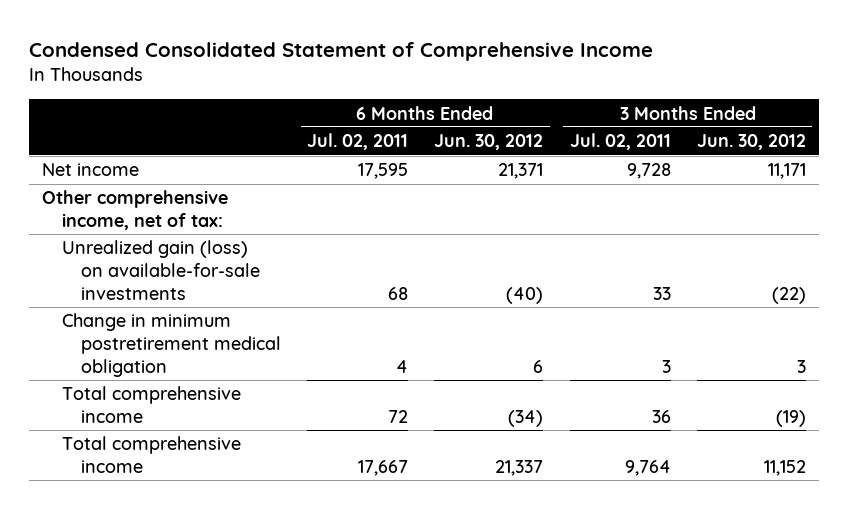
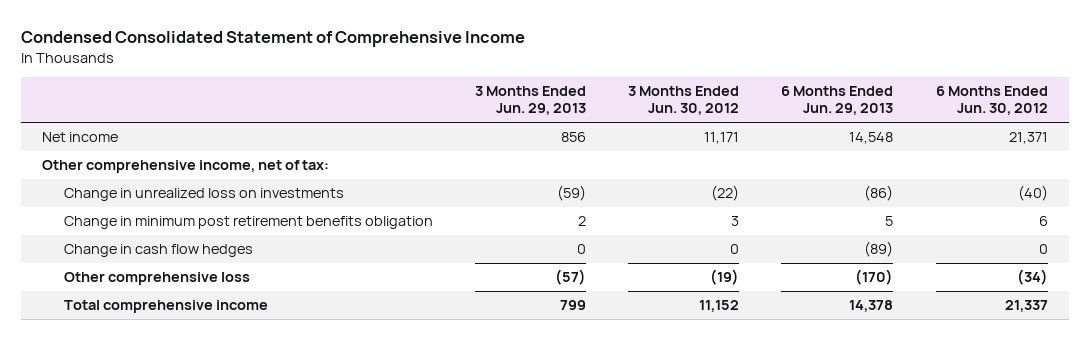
- | 6 Months Ended Jul. 02, 2011 | 6 Months Ended Jun. 30, 2012 | 3 Months Ended Jul. 02, 2011 | 3 Months Ended Jun. 30, 2012
+ | 3 Months Ended Jun. 29, 2013 | 3 Months Ended Jun. 30, 2012 | 6 Months Ended Jun. 29, 2013 | 6 Months Ended Jun. 30, 2012
- Unrealized gain (loss) on available-for-sale investments | 68 | (40) | 33 | (22)
- Change in minimum postretirement medical obligation | 4 | 6 | 3 | 3
- Total comprehensive income | 72 | (34) | 36 | (19)
+ Change in unrealized loss on investments | (59) | (22) | (86) | (40)
+ Change in minimum post retirement benefits obligation | 2 | 3 | 5 | 6
+ Change in cash flow hedges | 0 | 0 | (89) | 0
+ Other comprehensive loss | (57) | (19) | (170) | (34)

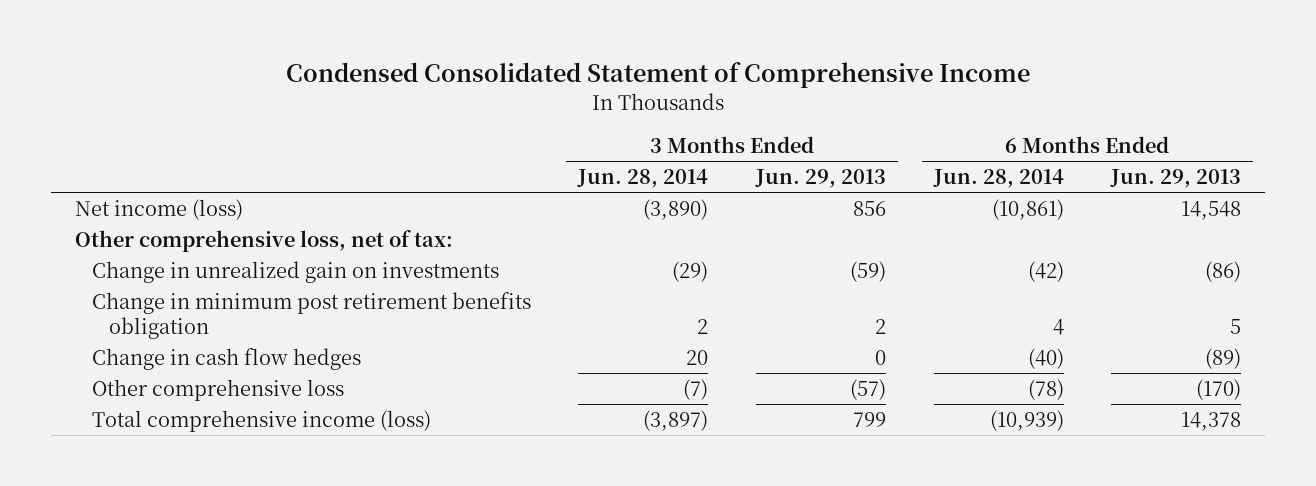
- | 3 Months Ended Jun. 29, 2013 | 3 Months Ended Jun. 30, 2012 | 6 Months Ended Jun. 29, 2013 | 6 Months Ended Jun. 30, 2012
+ | 3 Months Ended Jun. 28, 2014 | 3 Months Ended Jun. 29, 2013 | 6 Months Ended Jun. 28, 2014 | 6 Months Ended Jun. 29, 2013
- Net income | 856 | 11,171 | 14,548 | 21,371
- Other comprehensive income, net of tax:
- Change in unrealized loss on investments | (59) | (22) | (86) | (40)
+ Net income (loss) | (3,890) | 856 | (10,861) | 14,548
+ Other comprehensive loss, net of tax:
+ Change in unrealized gain on investments | (29) | (59) | (42) | (86)
- Total comprehensive income | 799 | 11,152 | 14,378 | 21,337
+ Total comprehensive income (loss) | (3,897) | 799 | (10,939) | 14,378

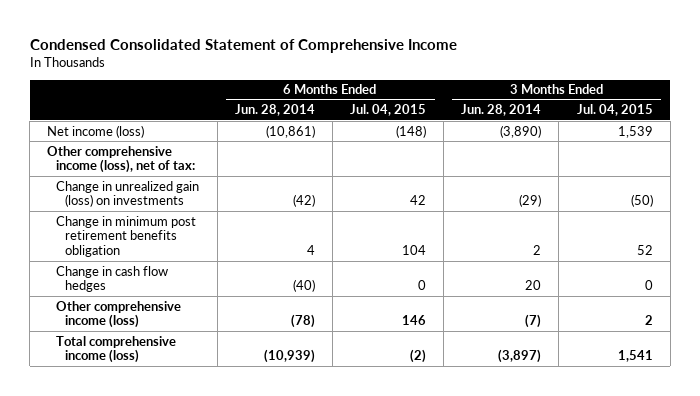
- | 3 Months Ended Jun. 28, 2014 | 3 Months Ended Jun. 29, 2013 | 6 Months Ended Jun. 28, 2014 | 6 Months Ended Jun. 29, 2013
+ | 6 Months Ended Jun. 28, 2014 | 6 Months Ended Jul. 04, 2015 | 3 Months Ended Jun. 28, 2014 | 3 Months Ended Jul. 04, 2015
- Other comprehensive loss, net of tax:
- Change in unrealized gain on investments | (29) | (59) | (42) | (86)
+ Other comprehensive income (loss), net of tax:
+ Change in unrealized gain (loss) on investments | (42) | 42 | (29) | (50)
- Other comprehensive loss | (7) | (57) | (78) | (170)
+ Other comprehensive income (loss) | (78) | 146 | (7) | 2

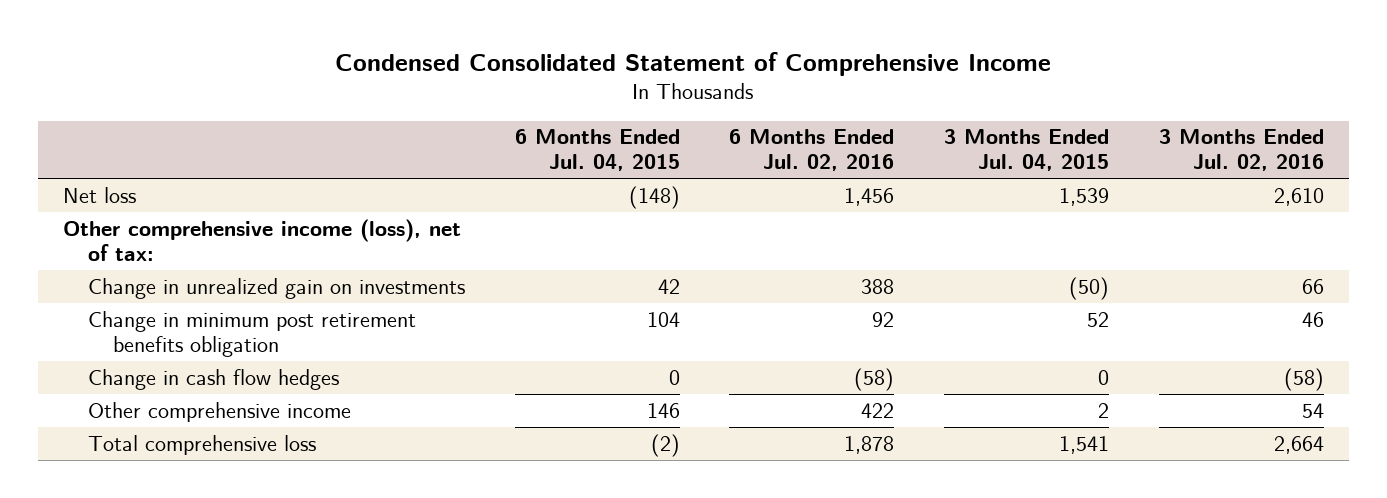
- | 6 Months Ended Jun. 28, 2014 | 6 Months Ended Jul. 04, 2015 | 3 Months Ended Jun. 28, 2014 | 3 Months Ended Jul. 04, 2015
+ | 6 Months Ended Jul. 04, 2015 | 6 Months Ended Jul. 02, 2016 | 3 Months Ended Jul. 04, 2015 | 3 Months Ended Jul. 02, 2016
- Net income (loss) | (10,861) | (148) | (3,890) | 1,539
+ Net loss | (148) | 1,456 | 1,539 | 2,610
- Change in unrealized gain (loss) on investments | (42) | 42 | (29) | (50)
+ Change in unrealized gain on investments | 42 | 388 | (50) | 66
- Other comprehensive income (loss) | (78) | 146 | (7) | 2
- Total comprehensive income (loss) | (10,939) | (2) | (3,897) | 1,541
+ Other comprehensive income | 146 | 422 | 2 | 54
+ Total comprehensive loss | (2) | 1,878 | 1,541 | 2,664

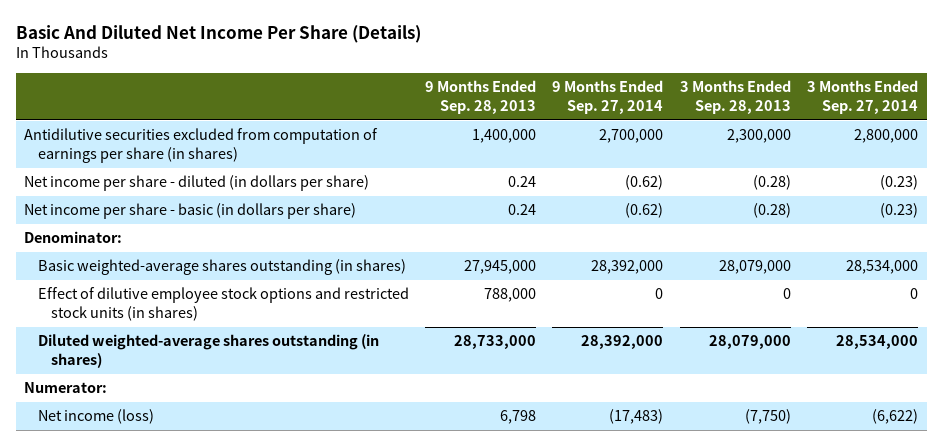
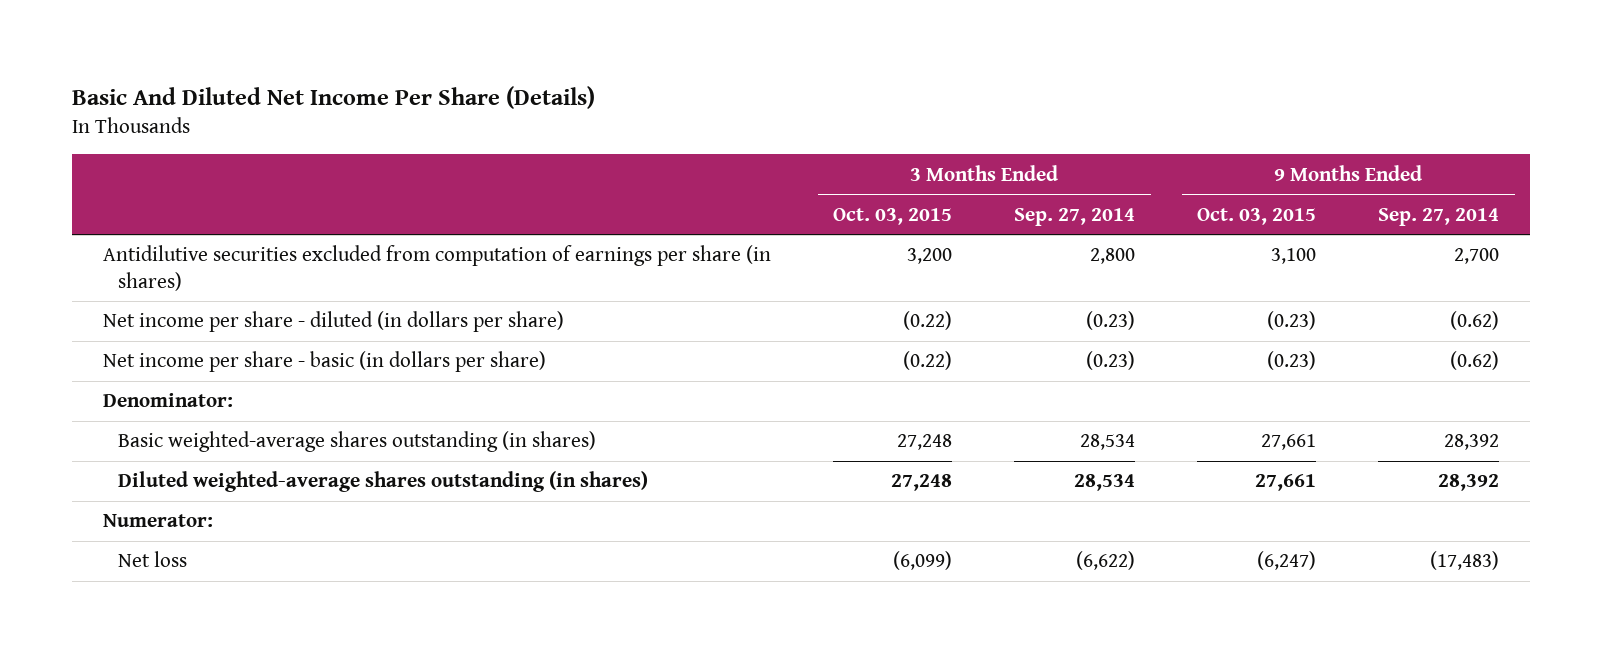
- | 9 Months Ended Sep. 28, 2013 | 9 Months Ended Sep. 27, 2014 | 3 Months Ended Sep. 28, 2013 | 3 Months Ended Sep. 27, 2014
+ | 3 Months Ended Oct. 03, 2015 | 3 Months Ended Sep. 27, 2014 | 9 Months Ended Oct. 03, 2015 | 9 Months Ended Sep. 27, 2014
- Antidilutive securities excluded from computation of earnings per share (in shares) | 1,400,000 | 2,700,000 | 2,300,000 | 2,800,000
+ Antidilutive securities excluded from computation of earnings per share (in shares) | 3,200 | 2,800 | 3,100 | 2,700
- Basic weighted-average shares outstanding (in shares) | 27,945,000 | 28,392,000 | 28,079,000 | 28,534,000
- Effect of dilutive employee stock options and restricted stock units (in shares) | 788,000 | 0 | 0 | 0
- Diluted weighted-average shares outstanding (in shares) | 28,733,000 | 28,392,000 | 28,079,000 | 28,534,000
+ Basic weighted-average shares outstanding (in shares) | 27,248 | 28,534 | 27,661 | 28,392
+ Diluted weighted-average shares outstanding (in shares) | 27,248 | 28,534 | 27,661 | 28,392
- Net income (loss) | 6,798 | (17,483) | (7,750) | (6,622)
+ Net loss | (6,099) | (6,622) | (6,247) | (17,483)

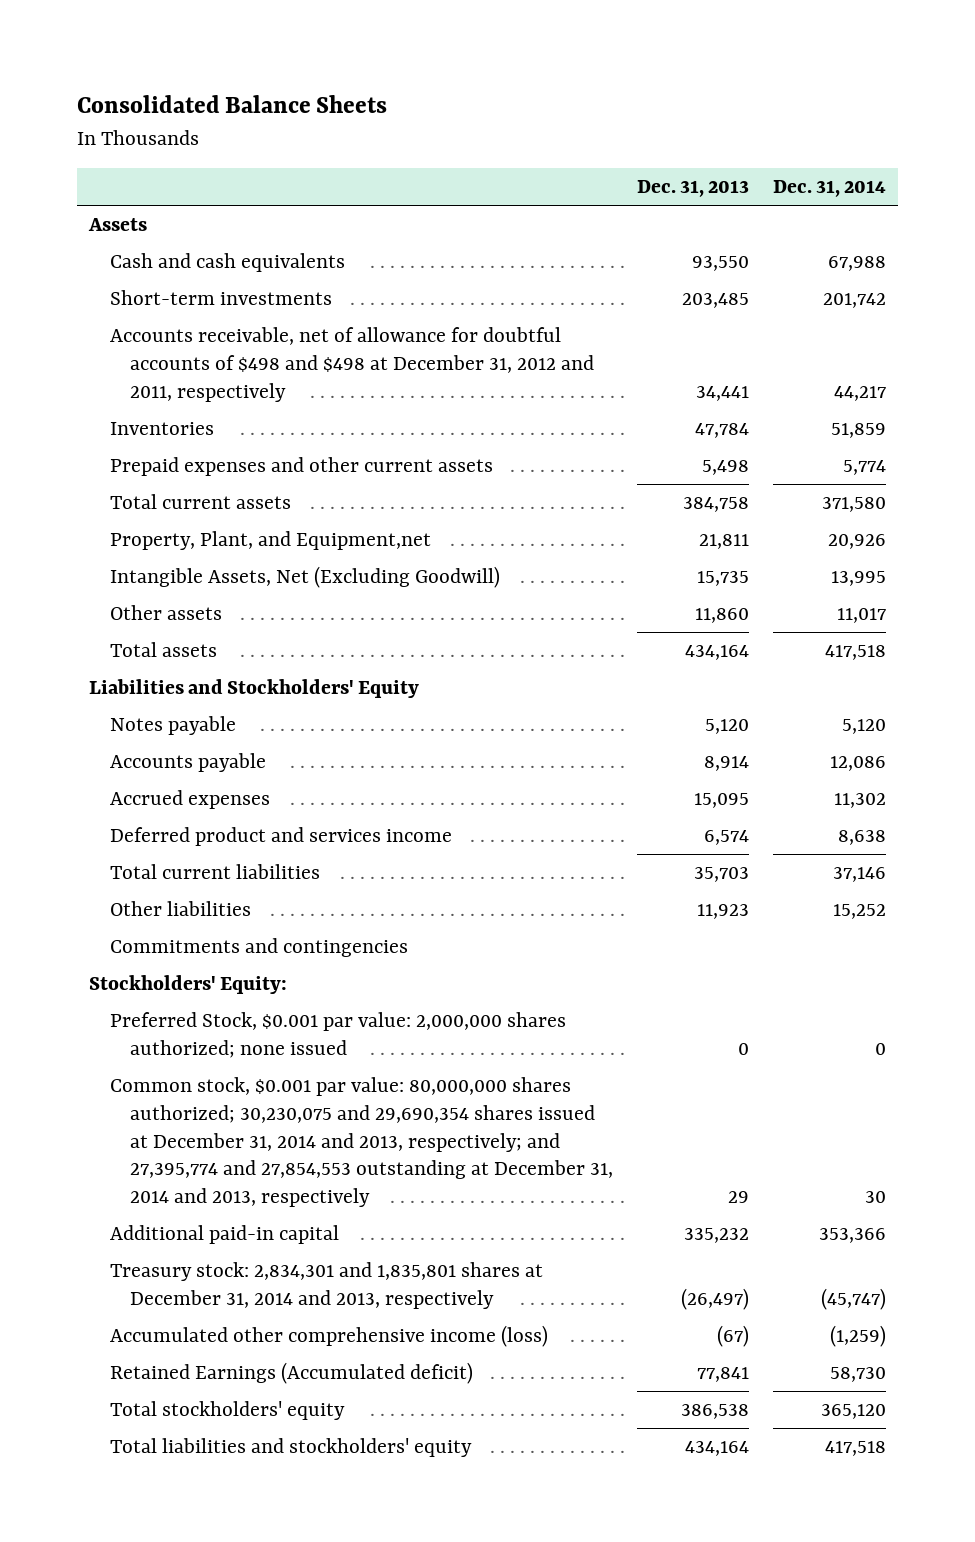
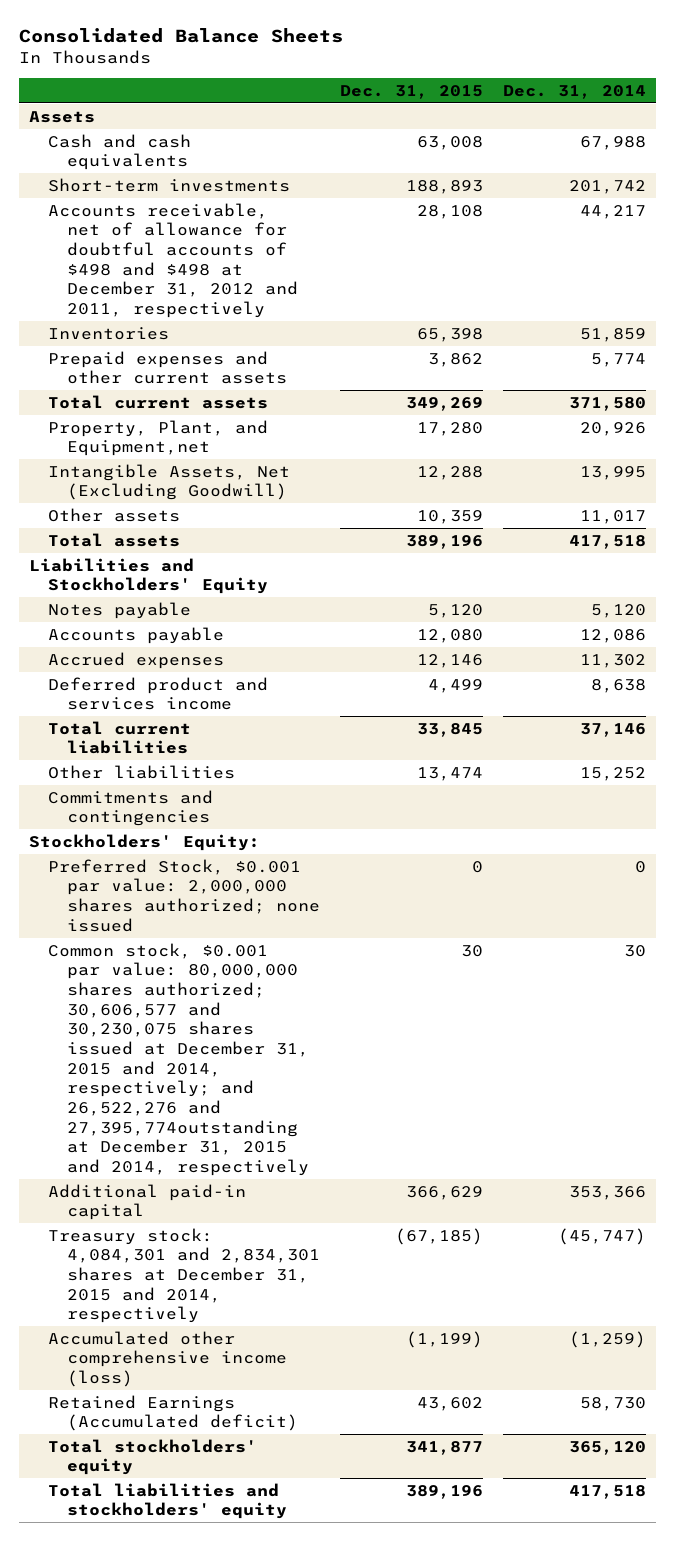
- | Dec. 31, 2013 | Dec. 31, 2014
+ | Dec. 31, 2015 | Dec. 31, 2014
- Common stock, $0.001 par value: 80,000,000 shares authorized; 30,230,075 and 29,690,354 shares issued at December 31, 2014 and 2013, respectively; and 27,395,774 and 27,854,553 outstanding at December 31, 2014 and 2013, respectively | 29 | 30
+ Common stock, $0.001 par value: 80,000,000 shares authorized; 30,606,577 and 30,230,075 shares issued at December 31, 2015 and 2014, respectively; and 26,522,276 and 27,395,774outstanding at December 31, 2015 and 2014, respectively | 30 | 30
- Treasury stock: 2,834,301 and 1,835,801 shares at December 31, 2014 and 2013, respectively | (26,497) | (45,747)
+ Treasury stock: 4,084,301 and 2,834,301 shares at December 31, 2015 and 2014, respectively | (67,185) | (45,747)

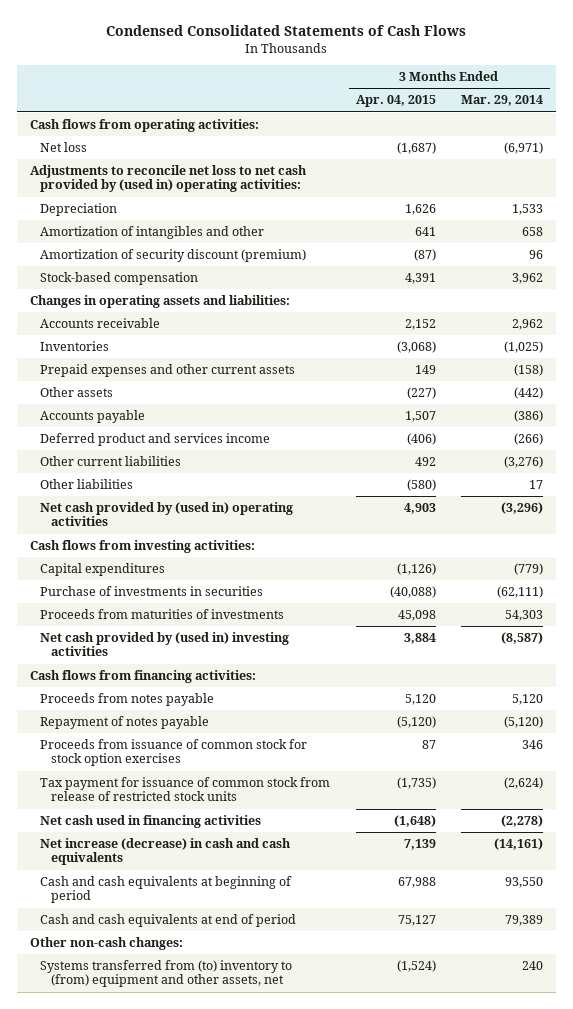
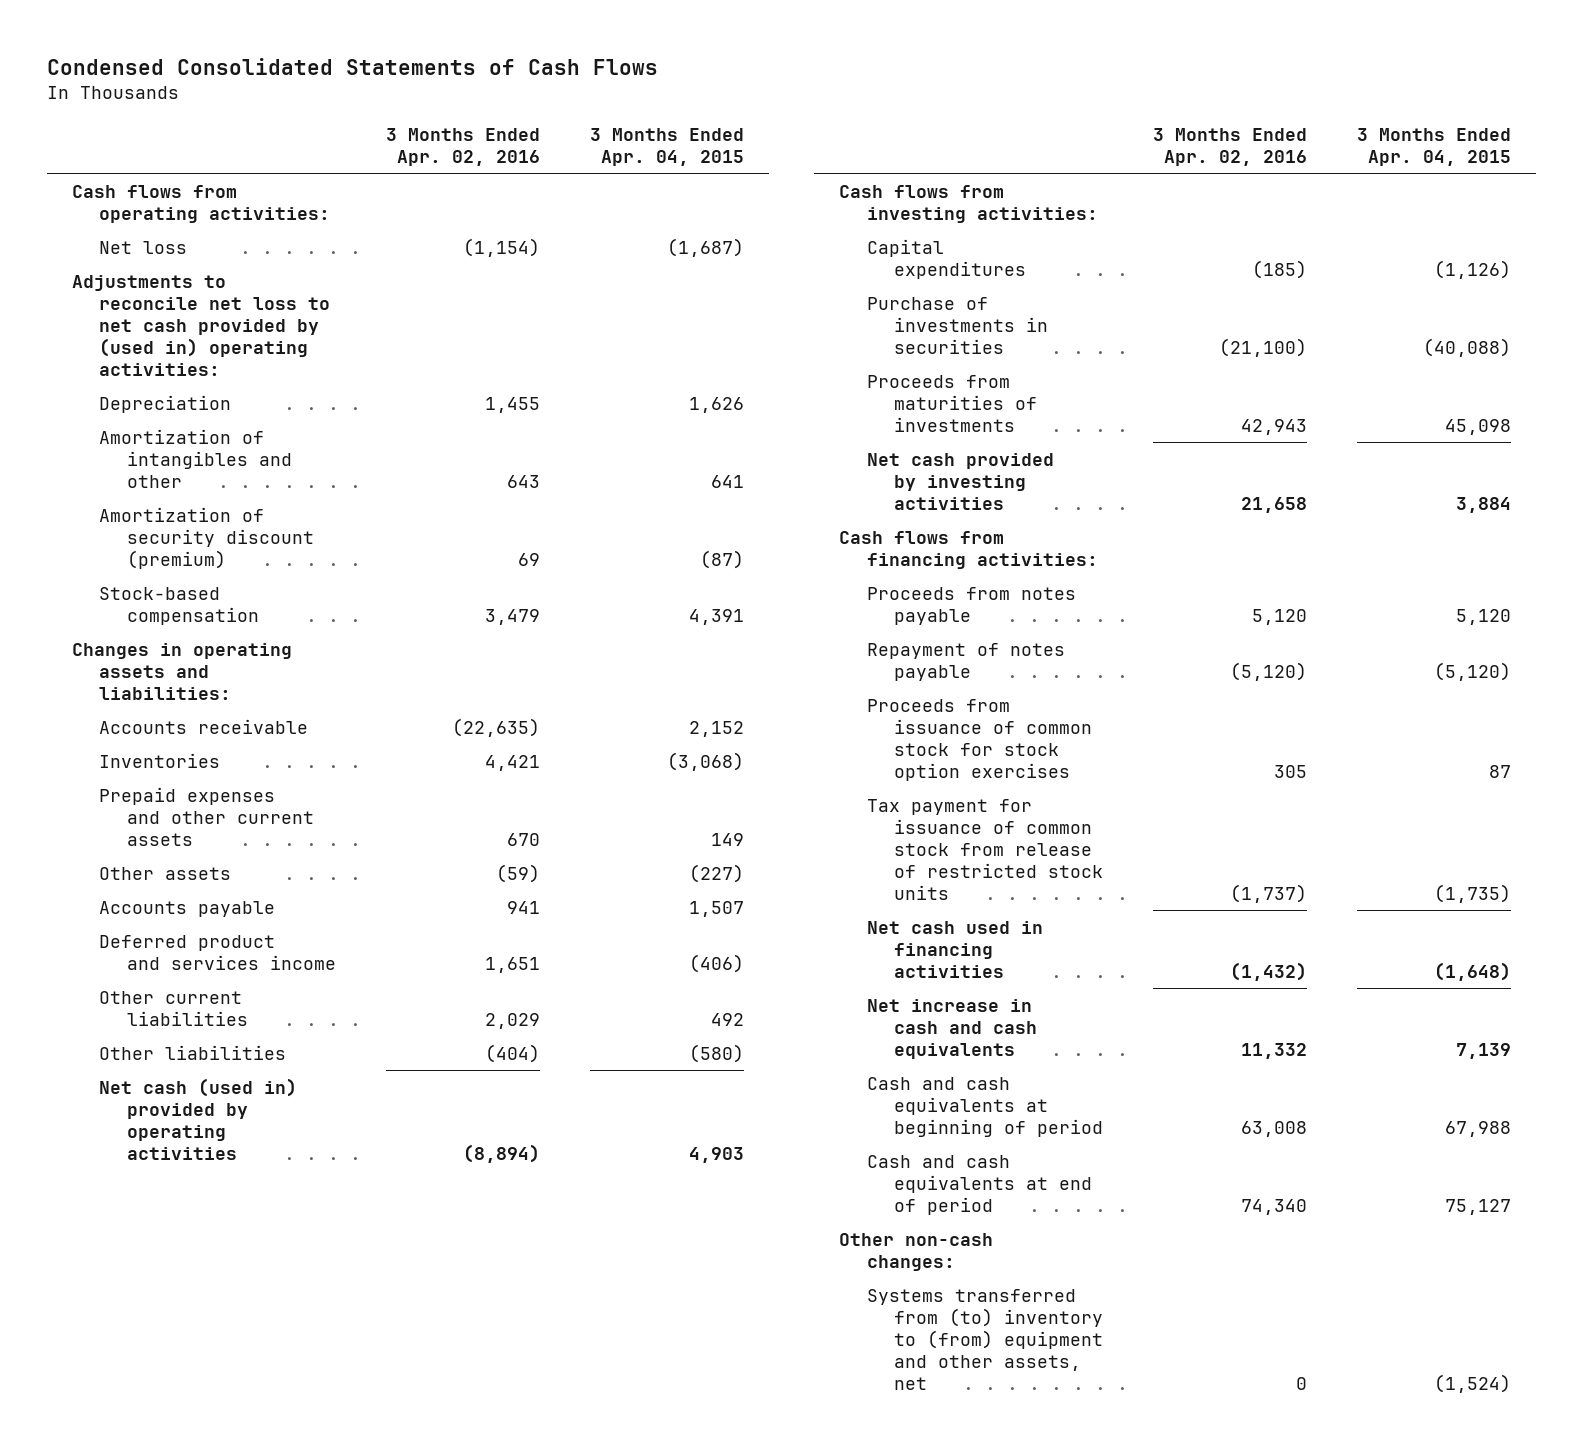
- | 3 Months Ended Apr. 04, 2015 | 3 Months Ended Mar. 29, 2014
+ | 3 Months Ended Apr. 02, 2016 | 3 Months Ended Apr. 04, 2015
- Net cash provided by (used in) operating activities | 4,903 | (3,296)
+ Net cash (used in) provided by operating activities | (8,894) | 4,903
- Net cash provided by (used in) investing activities | 3,884 | (8,587)
+ Net cash provided by investing activities | 21,658 | 3,884
- Net increase (decrease) in cash and cash equivalents | 7,139 | (14,161)
+ Net increase in cash and cash equivalents | 11,332 | 7,139

